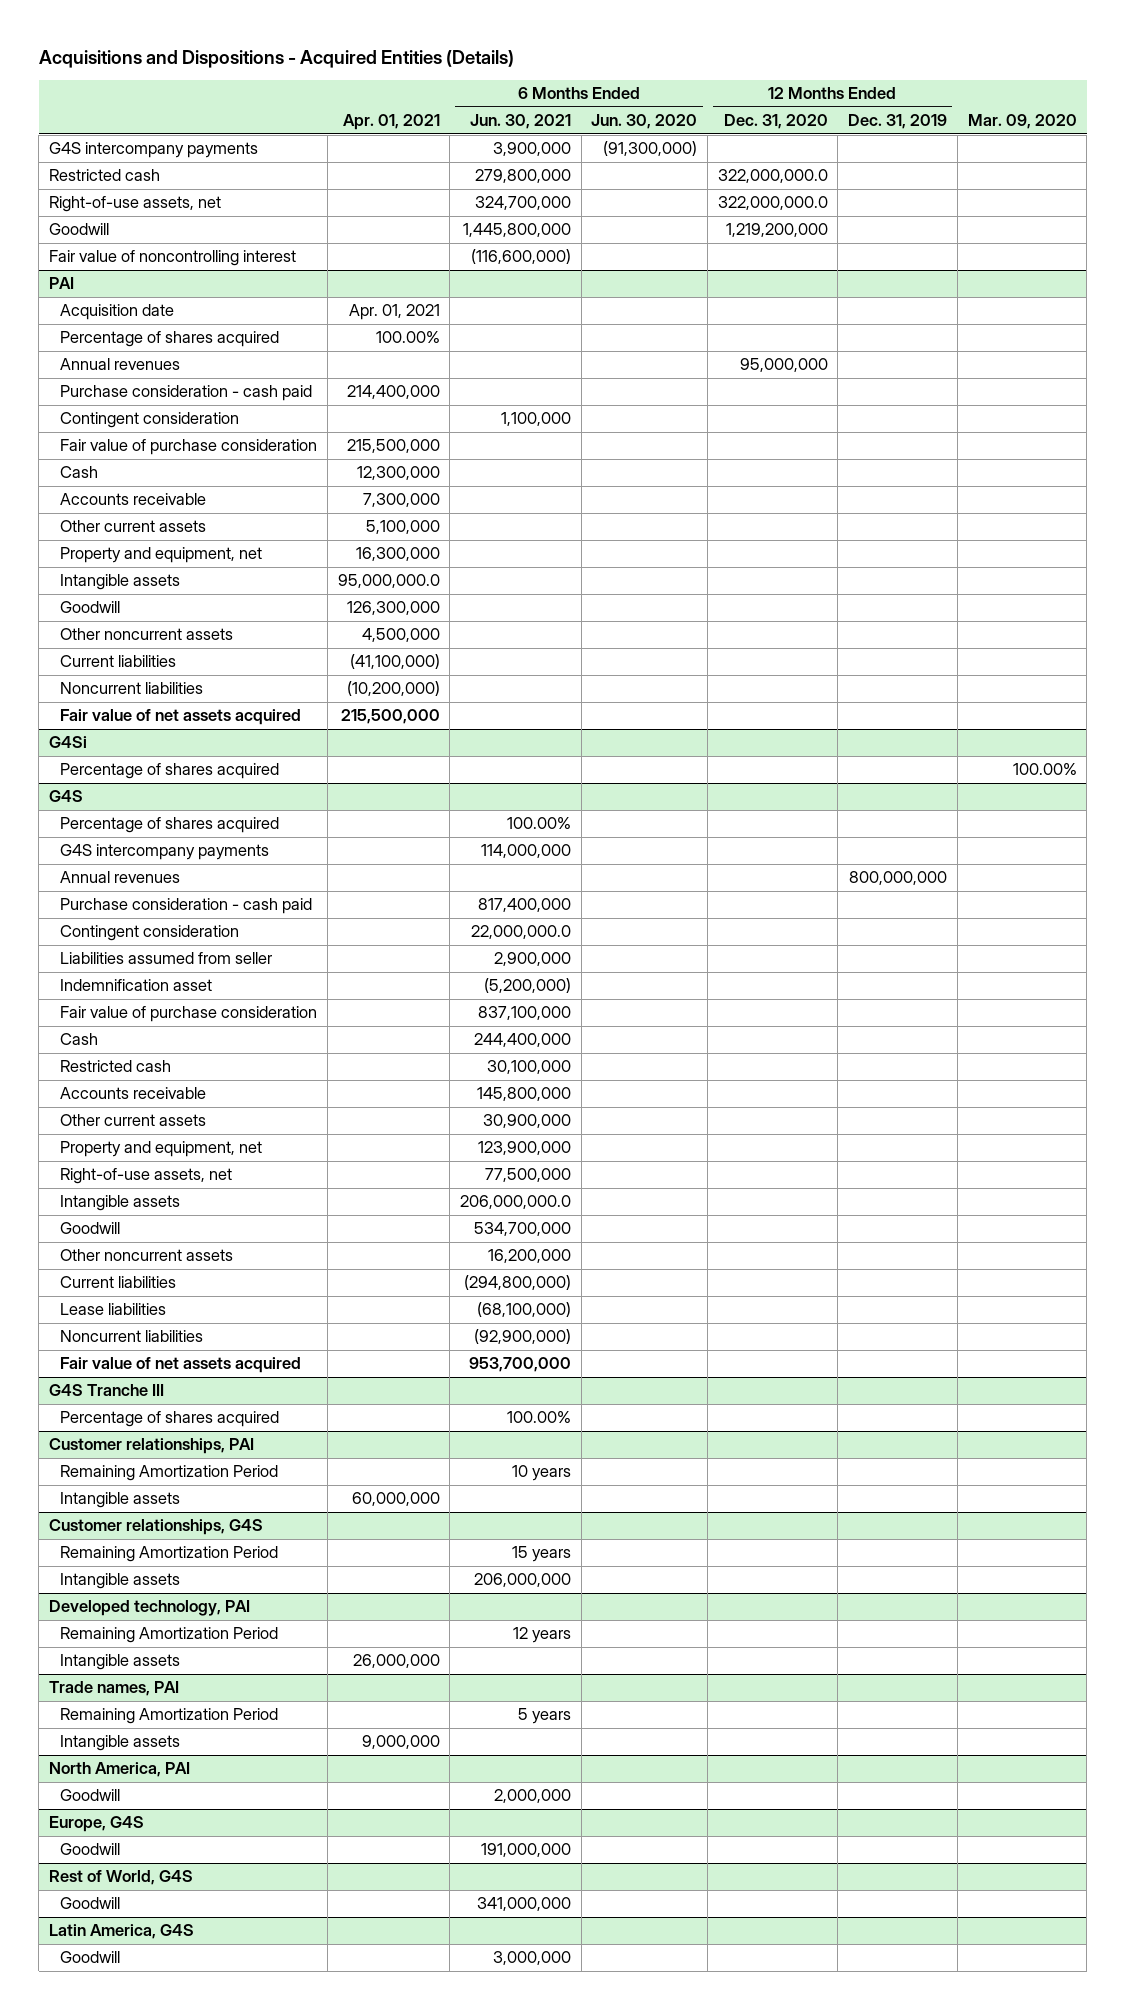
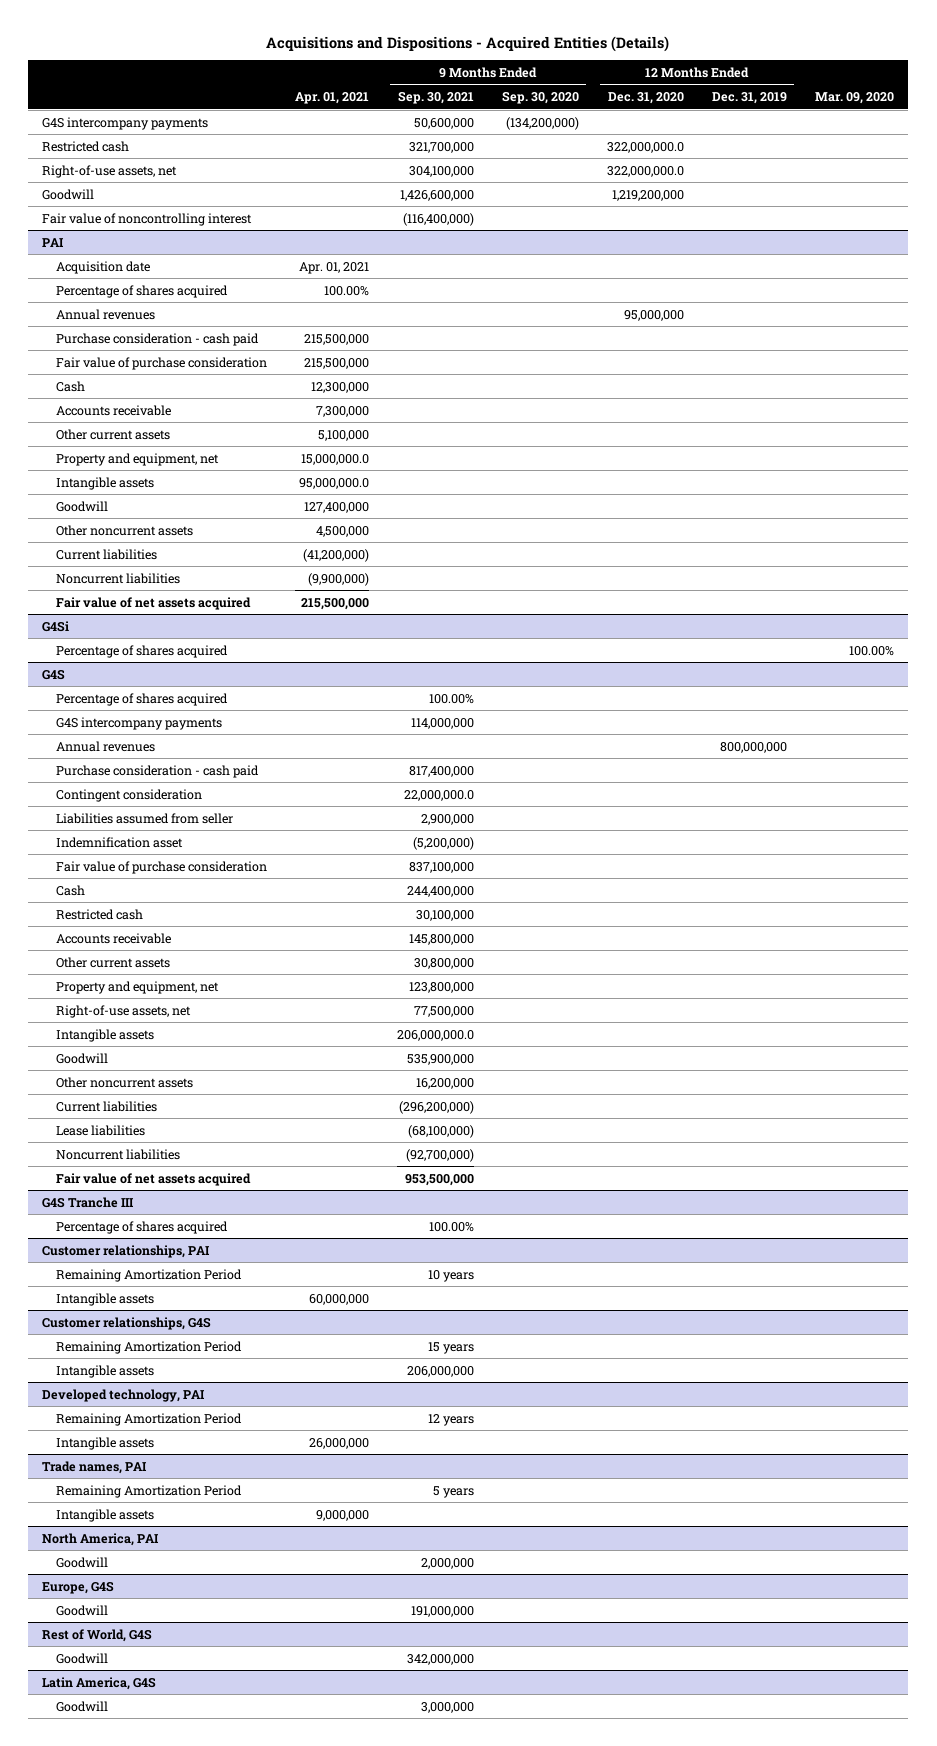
- | Apr. 01, 2021 | 6 Months Ended Jun. 30, 2021 | 6 Months Ended Jun. 30, 2020 | 12 Months Ended Dec. 31, 2020 | 12 Months Ended Dec. 31, 2019 | Mar. 09, 2020
+ | Apr. 01, 2021 | 9 Months Ended Sep. 30, 2021 | 9 Months Ended Sep. 30, 2020 | 12 Months Ended Dec. 31, 2020 | 12 Months Ended Dec. 31, 2019 | Mar. 09, 2020
@ PAI
- Purchase consideration - cash paid | 214,400,000 | | | | |
- Contingent consideration | | 1,100,000 | | | |
+ Purchase consideration - cash paid | 215,500,000 | | | | |
- Property and equipment, net | 16,300,000 | | | | |
+ Property and equipment, net | 15,000,000.0 | | | | |
- Goodwill | 126,300,000 | | | | |
+ Goodwill | 127,400,000 | | | | |
- Current liabilities | (41,100,000) | | | | |
- Noncurrent liabilities | (10,200,000) | | | | |
+ Current liabilities | (41,200,000) | | | | |
+ Noncurrent liabilities | (9,900,000) | | | | |

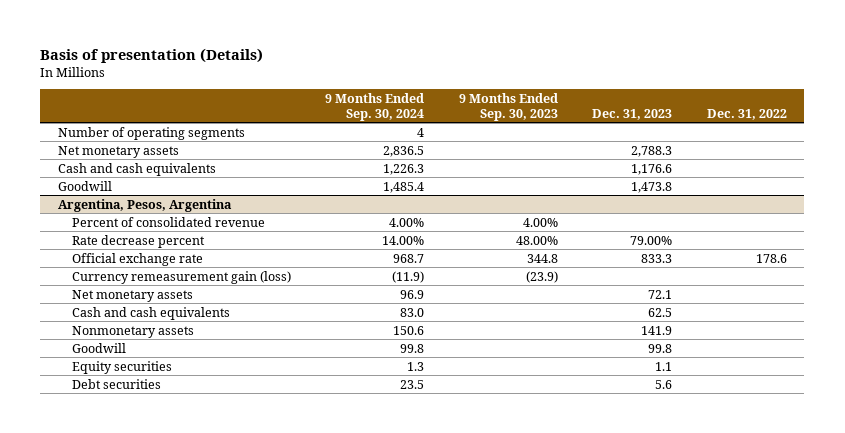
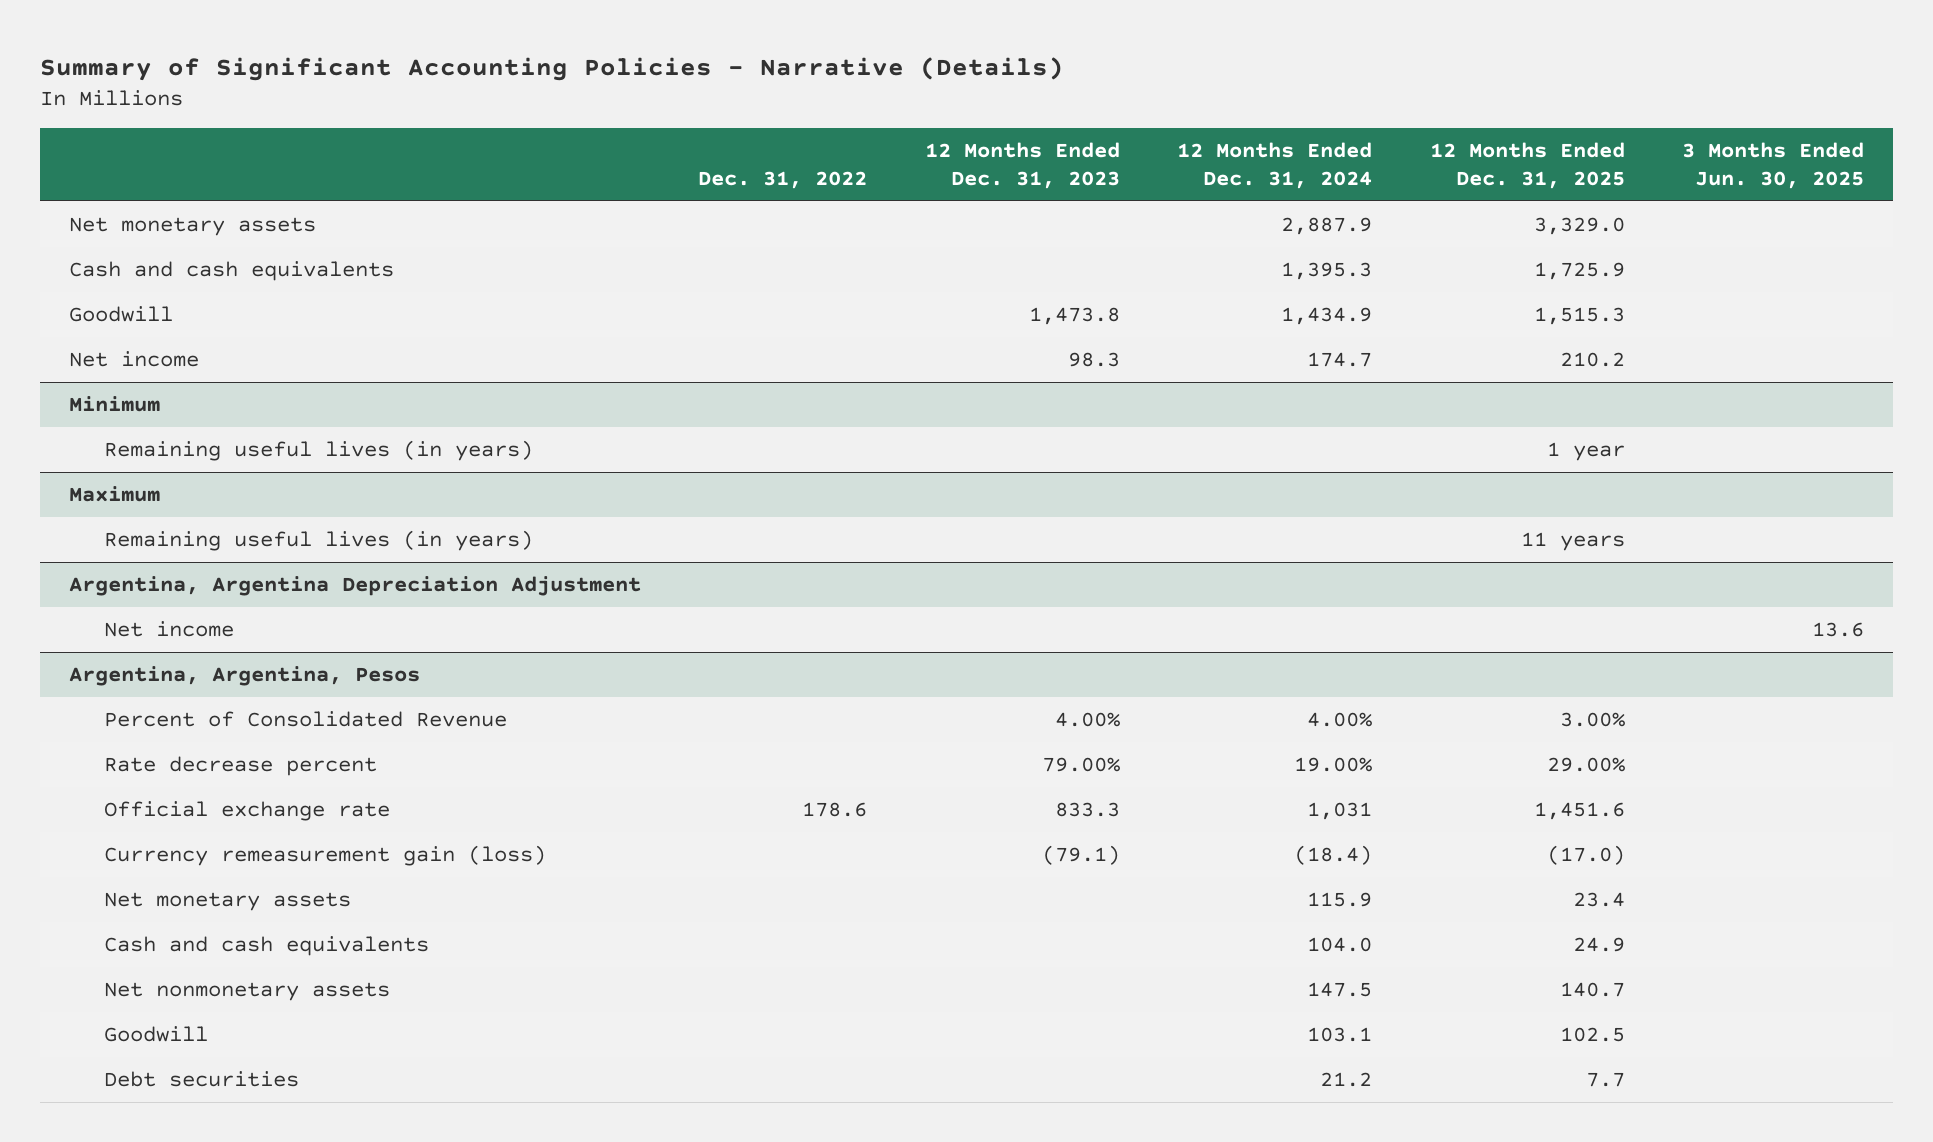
- Basis of presentation (Details)
+ Summary of Significant Accounting Policies - Narrative (Details)
- | 9 Months Ended Sep. 30, 2024 | 9 Months Ended Sep. 30, 2023 | Dec. 31, 2023 | Dec. 31, 2022
+ | Dec. 31, 2022 | 12 Months Ended Dec. 31, 2023 | 12 Months Ended Dec. 31, 2024 | 12 Months Ended Dec. 31, 2025 | 3 Months Ended Jun. 30, 2025
- Number of operating segments | 4 | | |
- Argentina, Pesos, Argentina
- Percent of consolidated revenue | 4.00% | 4.00% | |
+ Net income | | 98.3 | 174.7 | 210.2 |
+ Minimum
+ Remaining useful lives (in years) | | | | 1 year |
+ Maximum
+ Remaining useful lives (in years) | | | | 11 years |
+ Argentina, Argentina Depreciation Adjustment
+ Net income | | | | | 13.6
+ Argentina, Argentina, Pesos
+ Percent of Consolidated Revenue | | 4.00% | 4.00% | 3.00% |
- Nonmonetary assets | 150.6 | | 141.9 |
+ Net nonmonetary assets | | | 147.5 | 140.7 |
- Equity securities | 1.3 | | 1.1 |

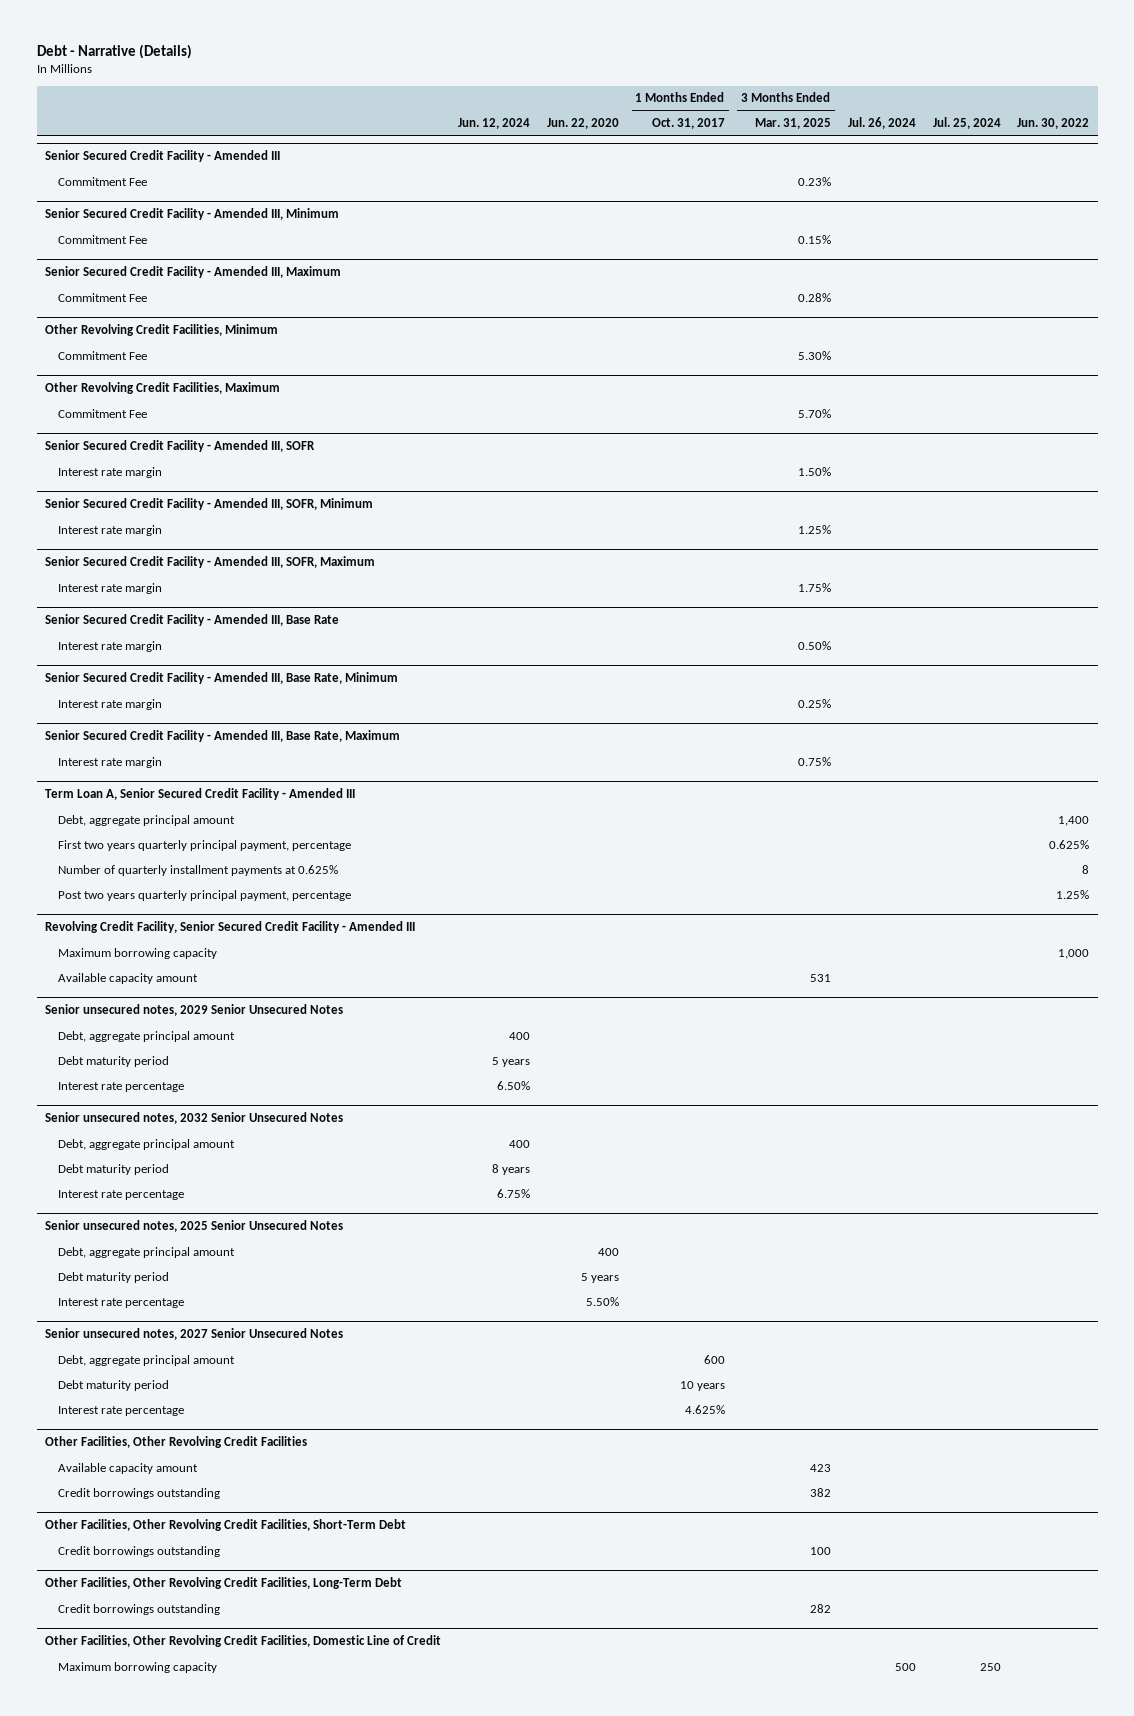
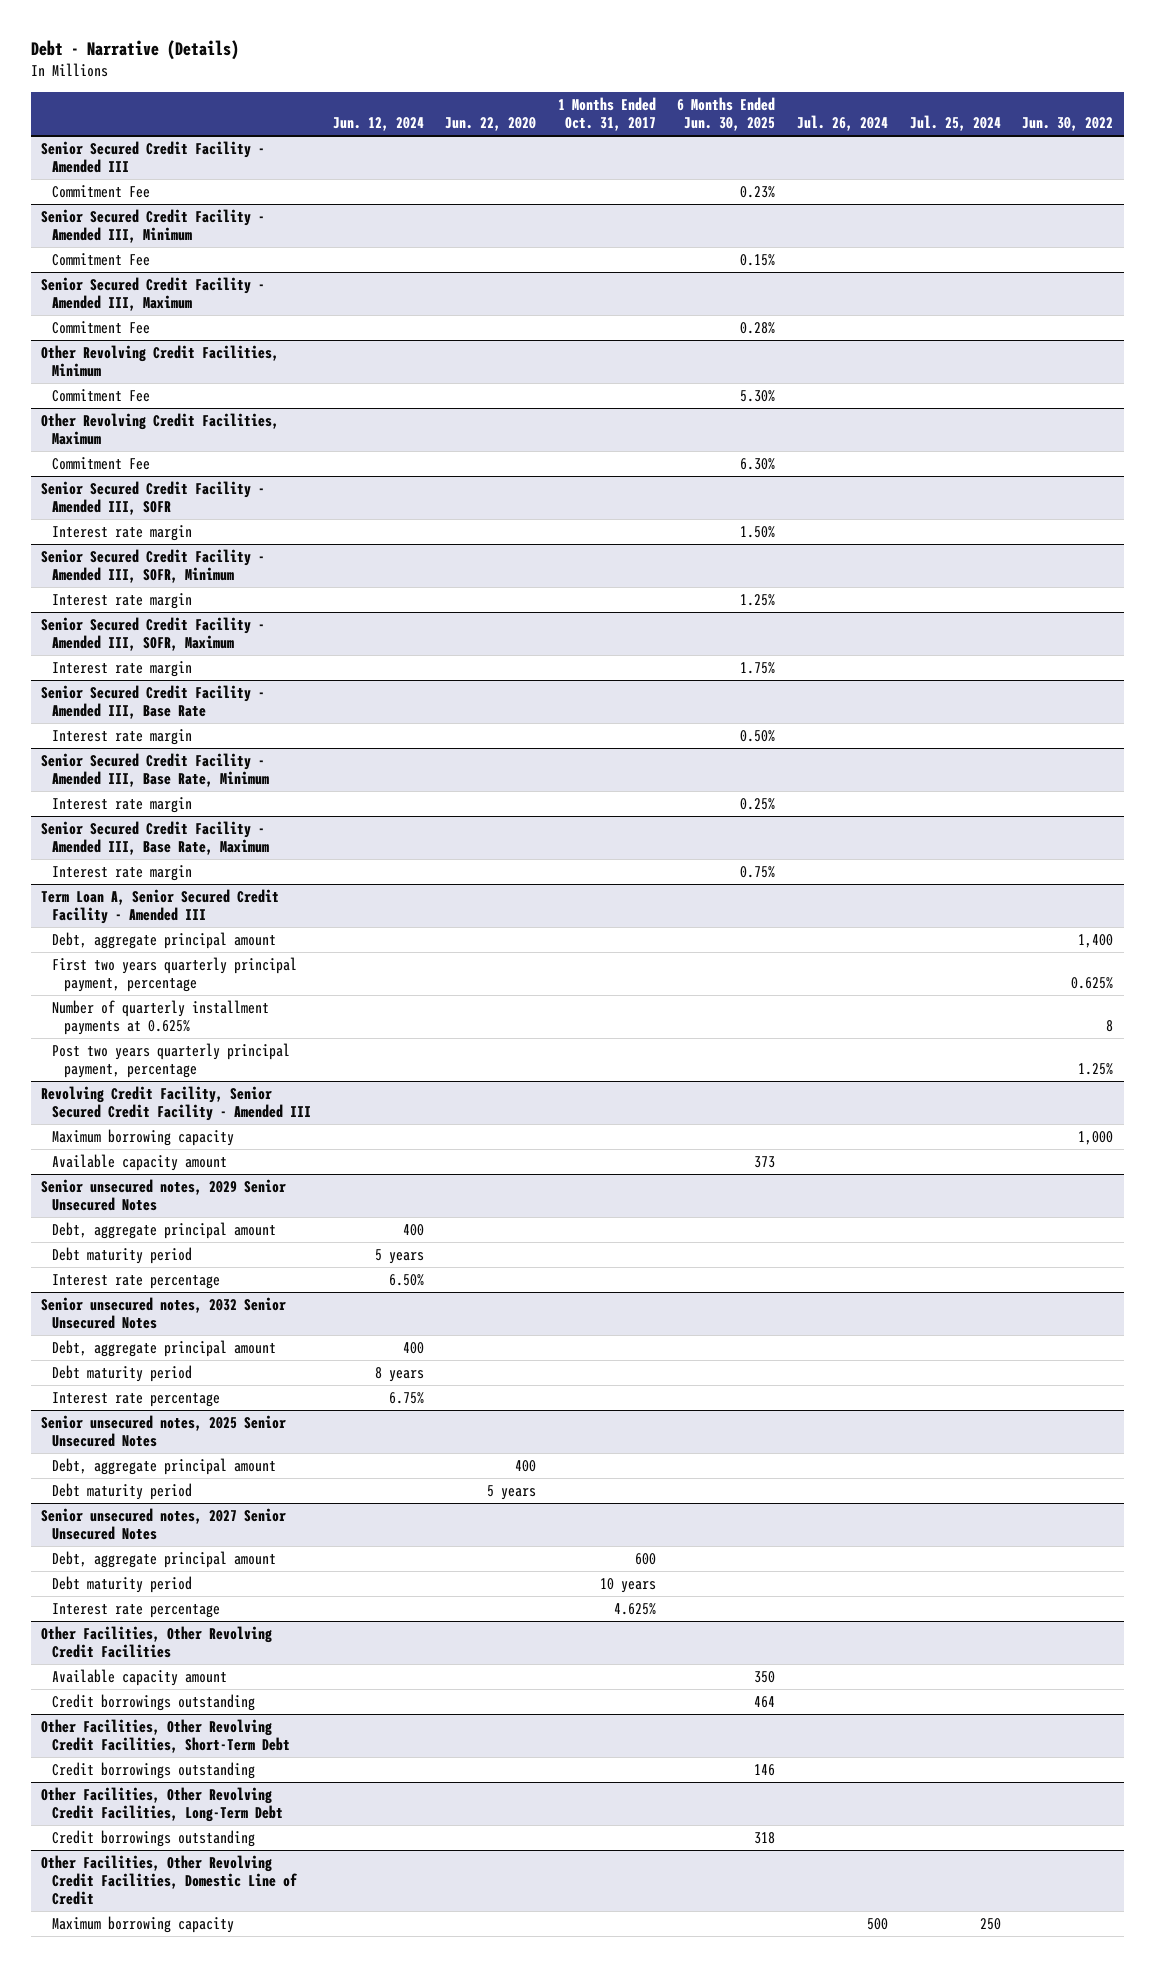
- | Jun. 12, 2024 | Jun. 22, 2020 | 1 Months Ended Oct. 31, 2017 | 3 Months Ended Mar. 31, 2025 | Jul. 26, 2024 | Jul. 25, 2024 | Jun. 30, 2022
+ | Jun. 12, 2024 | Jun. 22, 2020 | 1 Months Ended Oct. 31, 2017 | 6 Months Ended Jun. 30, 2025 | Jul. 26, 2024 | Jul. 25, 2024 | Jun. 30, 2022
@ Senior unsecured notes, 2025 Senior Unsecured Notes
- Interest rate percentage | | 5.50% | | | | |

